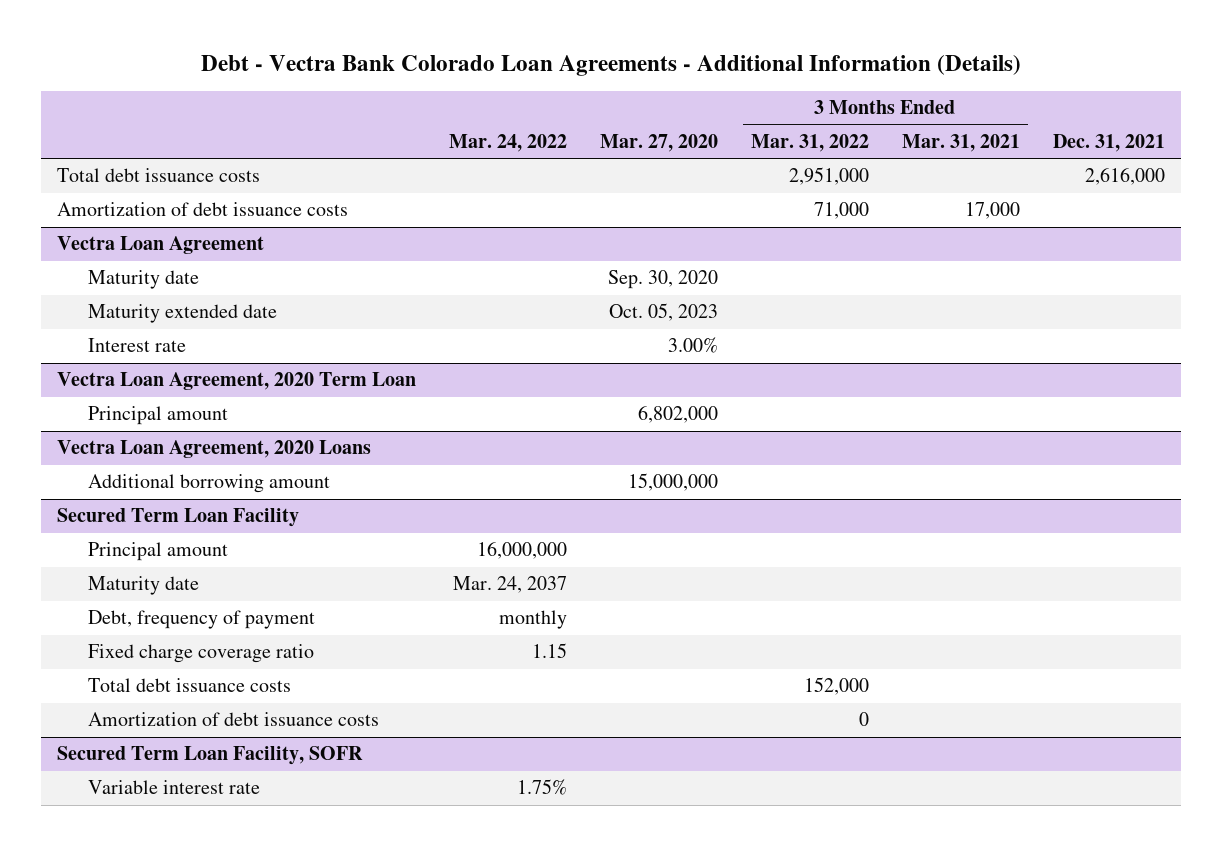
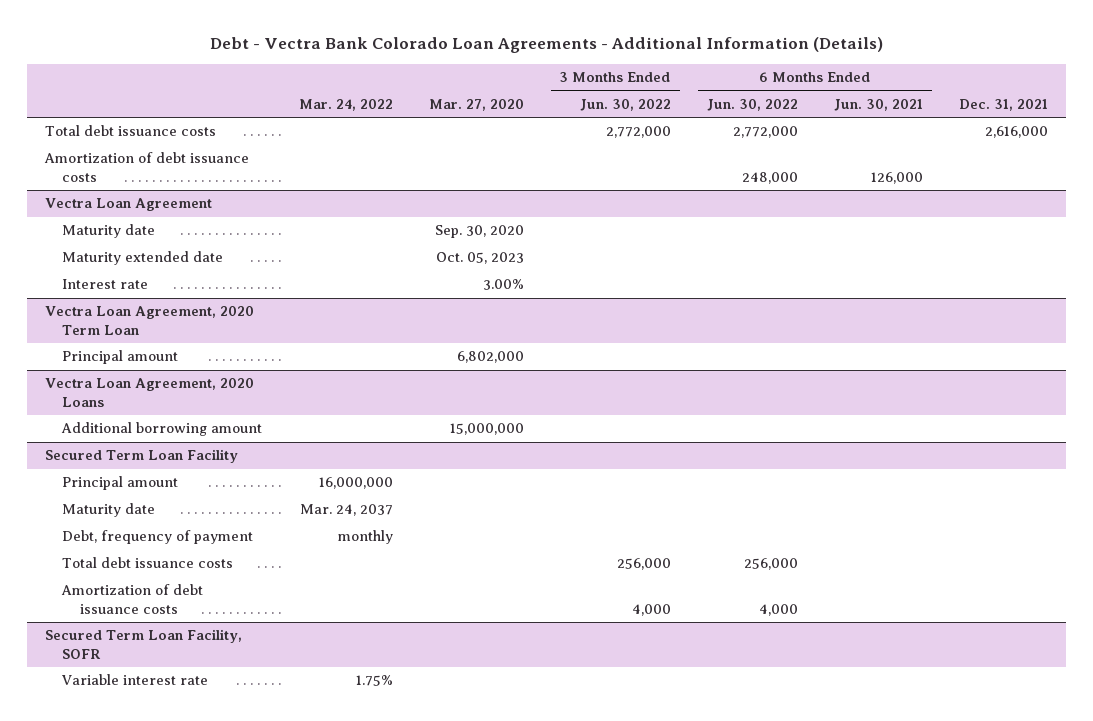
- | Mar. 24, 2022 | Mar. 27, 2020 | 3 Months Ended Mar. 31, 2022 | 3 Months Ended Mar. 31, 2021 | Dec. 31, 2021
+ | Mar. 24, 2022 | Mar. 27, 2020 | 3 Months Ended Jun. 30, 2022 | 6 Months Ended Jun. 30, 2022 | 6 Months Ended Jun. 30, 2021 | Dec. 31, 2021
@ Secured Term Loan Facility
- Fixed charge coverage ratio | 1.15 | | | |

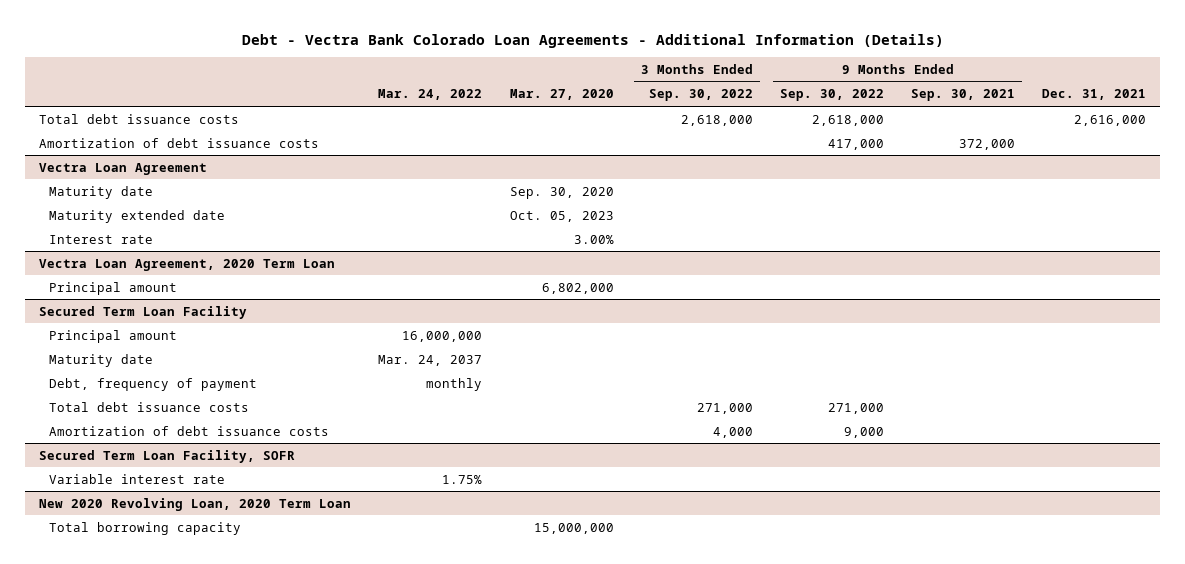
- | Mar. 24, 2022 | Mar. 27, 2020 | 3 Months Ended Jun. 30, 2022 | 6 Months Ended Jun. 30, 2022 | 6 Months Ended Jun. 30, 2021 | Dec. 31, 2021
+ | Mar. 24, 2022 | Mar. 27, 2020 | 3 Months Ended Sep. 30, 2022 | 9 Months Ended Sep. 30, 2022 | 9 Months Ended Sep. 30, 2021 | Dec. 31, 2021
- Vectra Loan Agreement, 2020 Loans
- Additional borrowing amount | | 15,000,000 | | | |
+ New 2020 Revolving Loan, 2020 Term Loan
+ Total borrowing capacity | | 15,000,000 | | | |

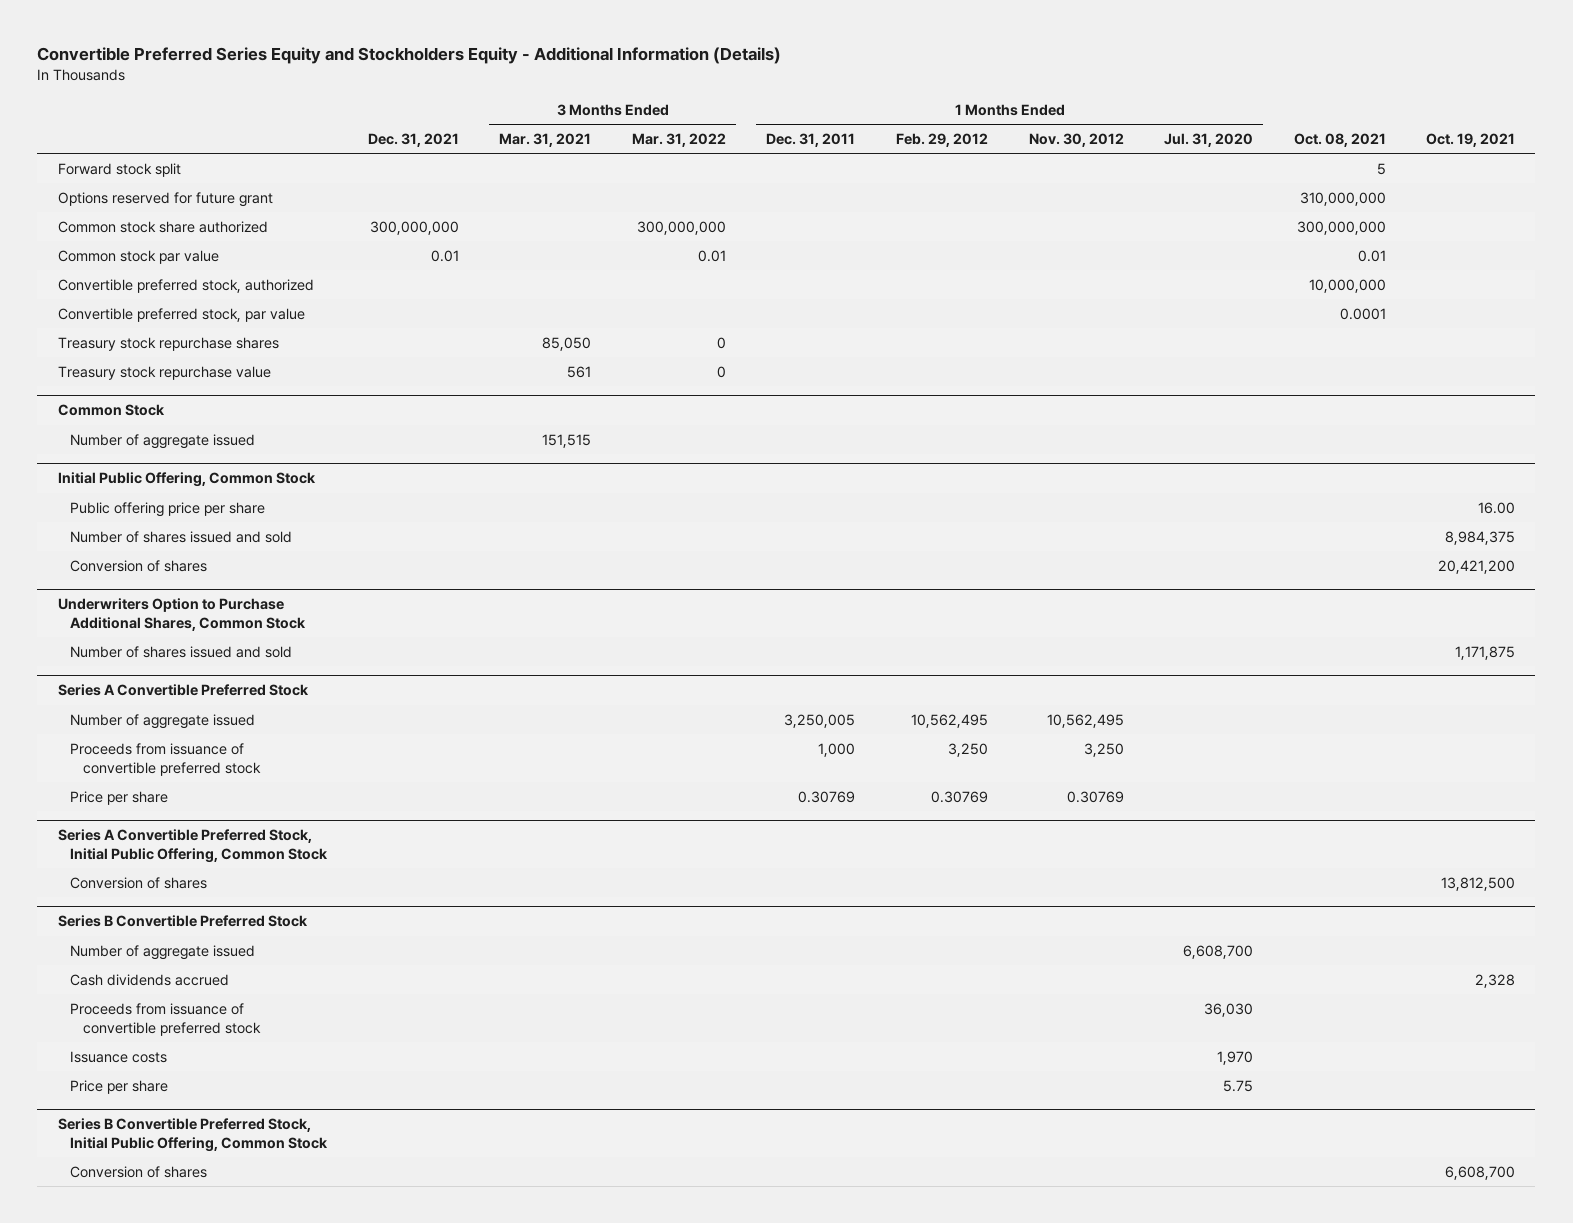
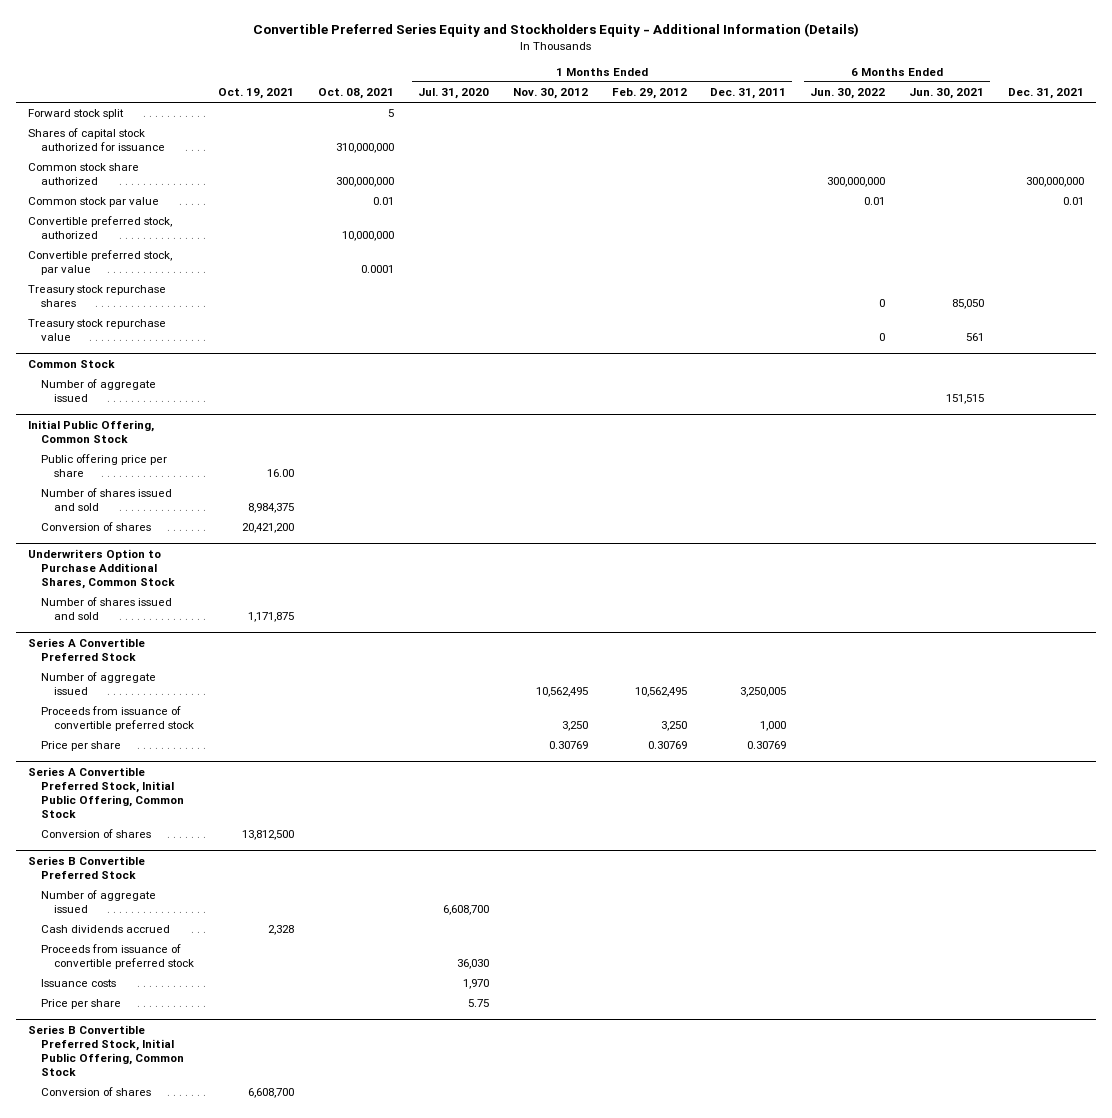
- | Dec. 31, 2021 | 3 Months Ended Mar. 31, 2021 | 3 Months Ended Mar. 31, 2022 | 1 Months Ended Dec. 31, 2011 | 1 Months Ended Feb. 29, 2012 | 1 Months Ended Nov. 30, 2012 | 1 Months Ended Jul. 31, 2020 | Oct. 08, 2021 | Oct. 19, 2021
+ | Oct. 19, 2021 | Oct. 08, 2021 | 1 Months Ended Jul. 31, 2020 | 1 Months Ended Nov. 30, 2012 | 1 Months Ended Feb. 29, 2012 | 1 Months Ended Dec. 31, 2011 | 6 Months Ended Jun. 30, 2022 | 6 Months Ended Jun. 30, 2021 | Dec. 31, 2021
- Options reserved for future grant | | | | | | | | 310,000,000 |
+ Shares of capital stock authorized for issuance | | 310,000,000 | | | | | | |

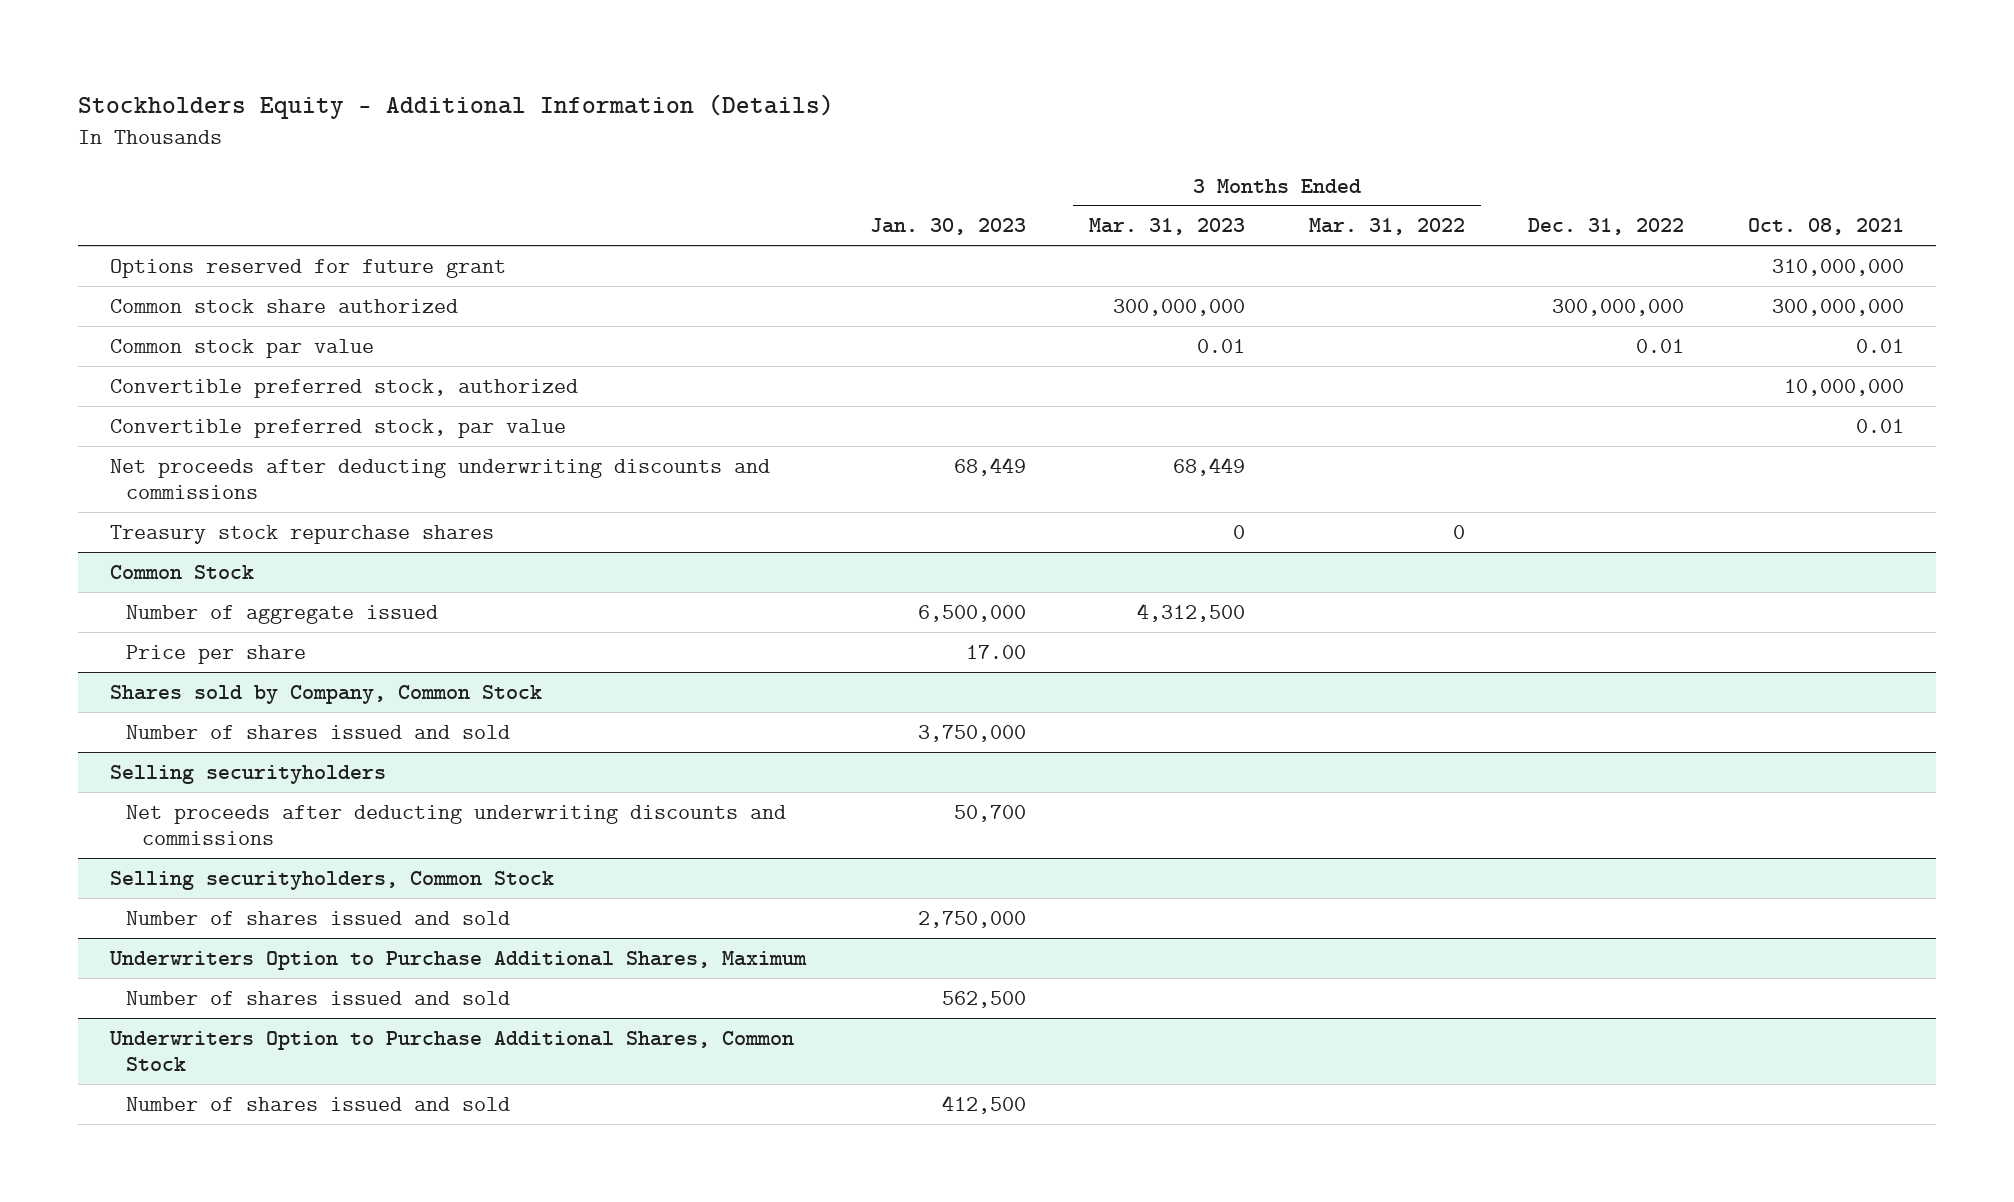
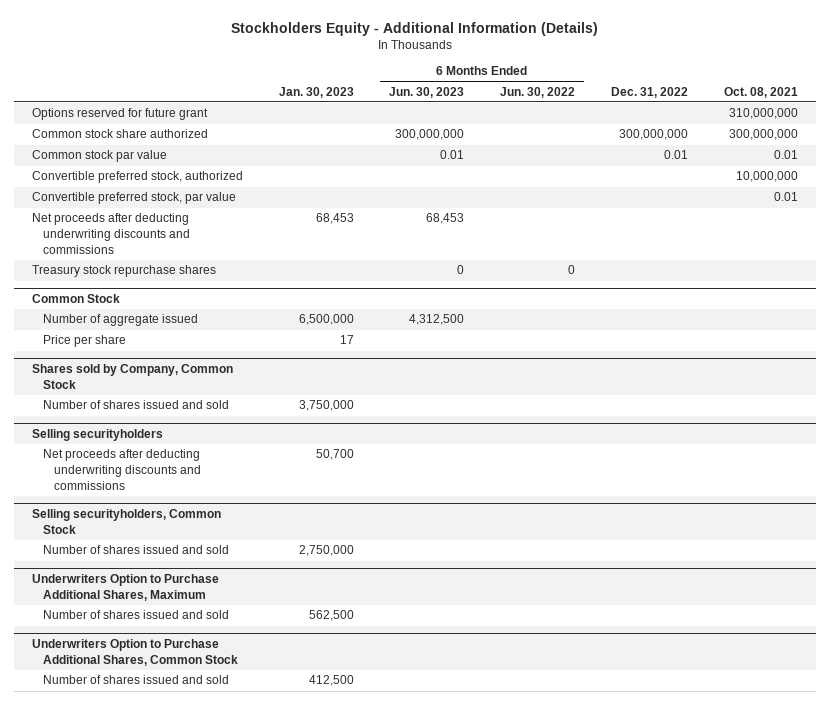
- | Jan. 30, 2023 | 3 Months Ended Mar. 31, 2023 | 3 Months Ended Mar. 31, 2022 | Dec. 31, 2022 | Oct. 08, 2021
+ | Jan. 30, 2023 | 6 Months Ended Jun. 30, 2023 | 6 Months Ended Jun. 30, 2022 | Dec. 31, 2022 | Oct. 08, 2021
- Net proceeds after deducting underwriting discounts and commissions | 68,449 | 68,449 | | |
+ Net proceeds after deducting underwriting discounts and commissions | 68,453 | 68,453 | | |
@ Common Stock
- Price per share | 17.00 | | | |
+ Price per share | 17 | | | |

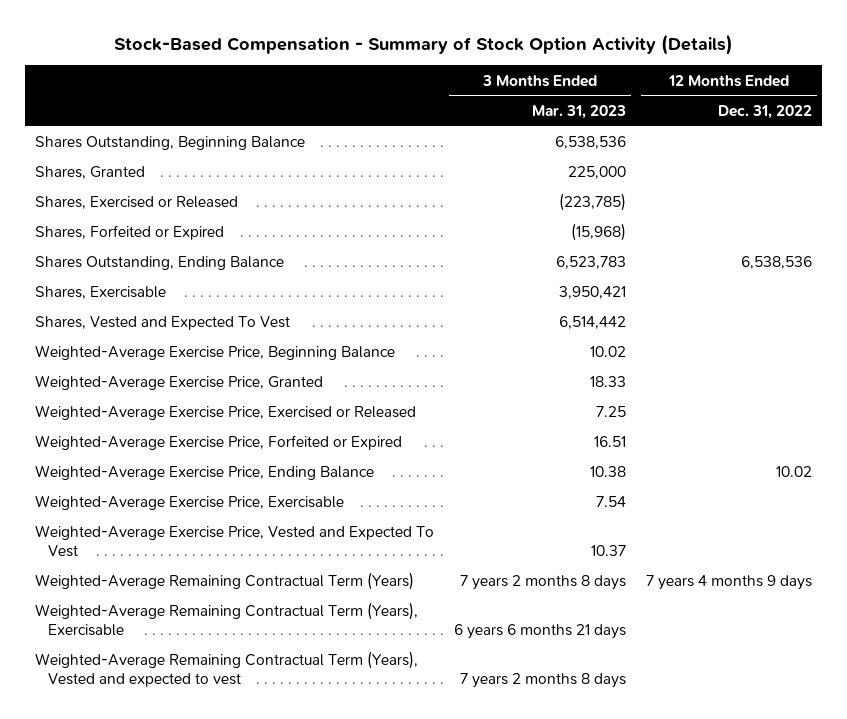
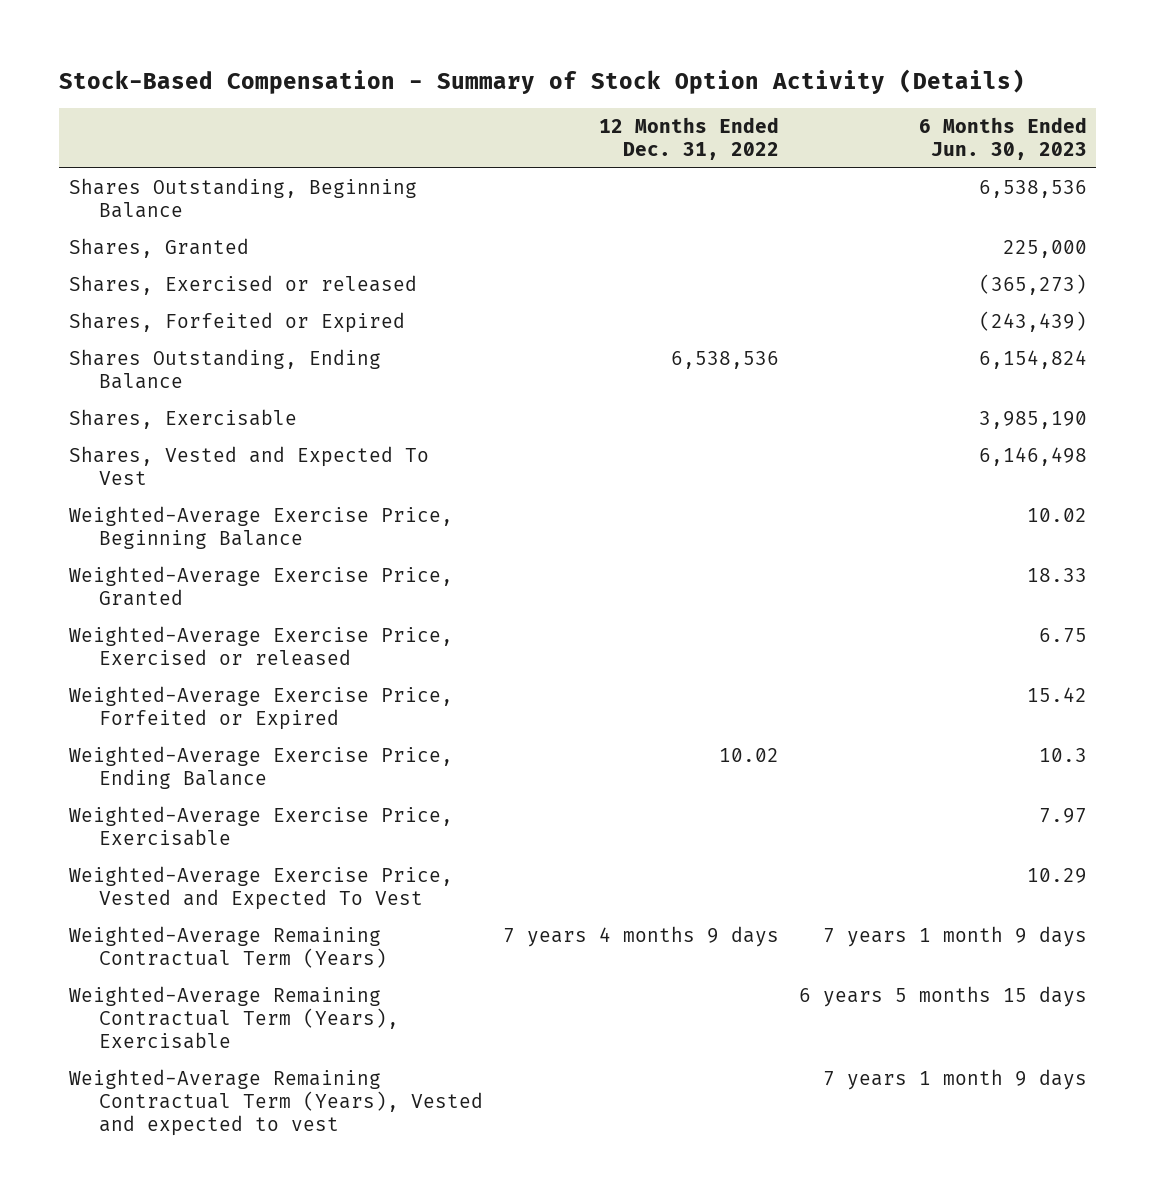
- | 3 Months Ended Mar. 31, 2023 | 12 Months Ended Dec. 31, 2022
+ | 12 Months Ended Dec. 31, 2022 | 6 Months Ended Jun. 30, 2023
- Shares, Exercised or Released | (223,785) |
+ Shares, Exercised or released | | (365,273)
- Weighted-Average Exercise Price, Exercised or Released | 7.25 |
+ Weighted-Average Exercise Price, Exercised or released | | 6.75

